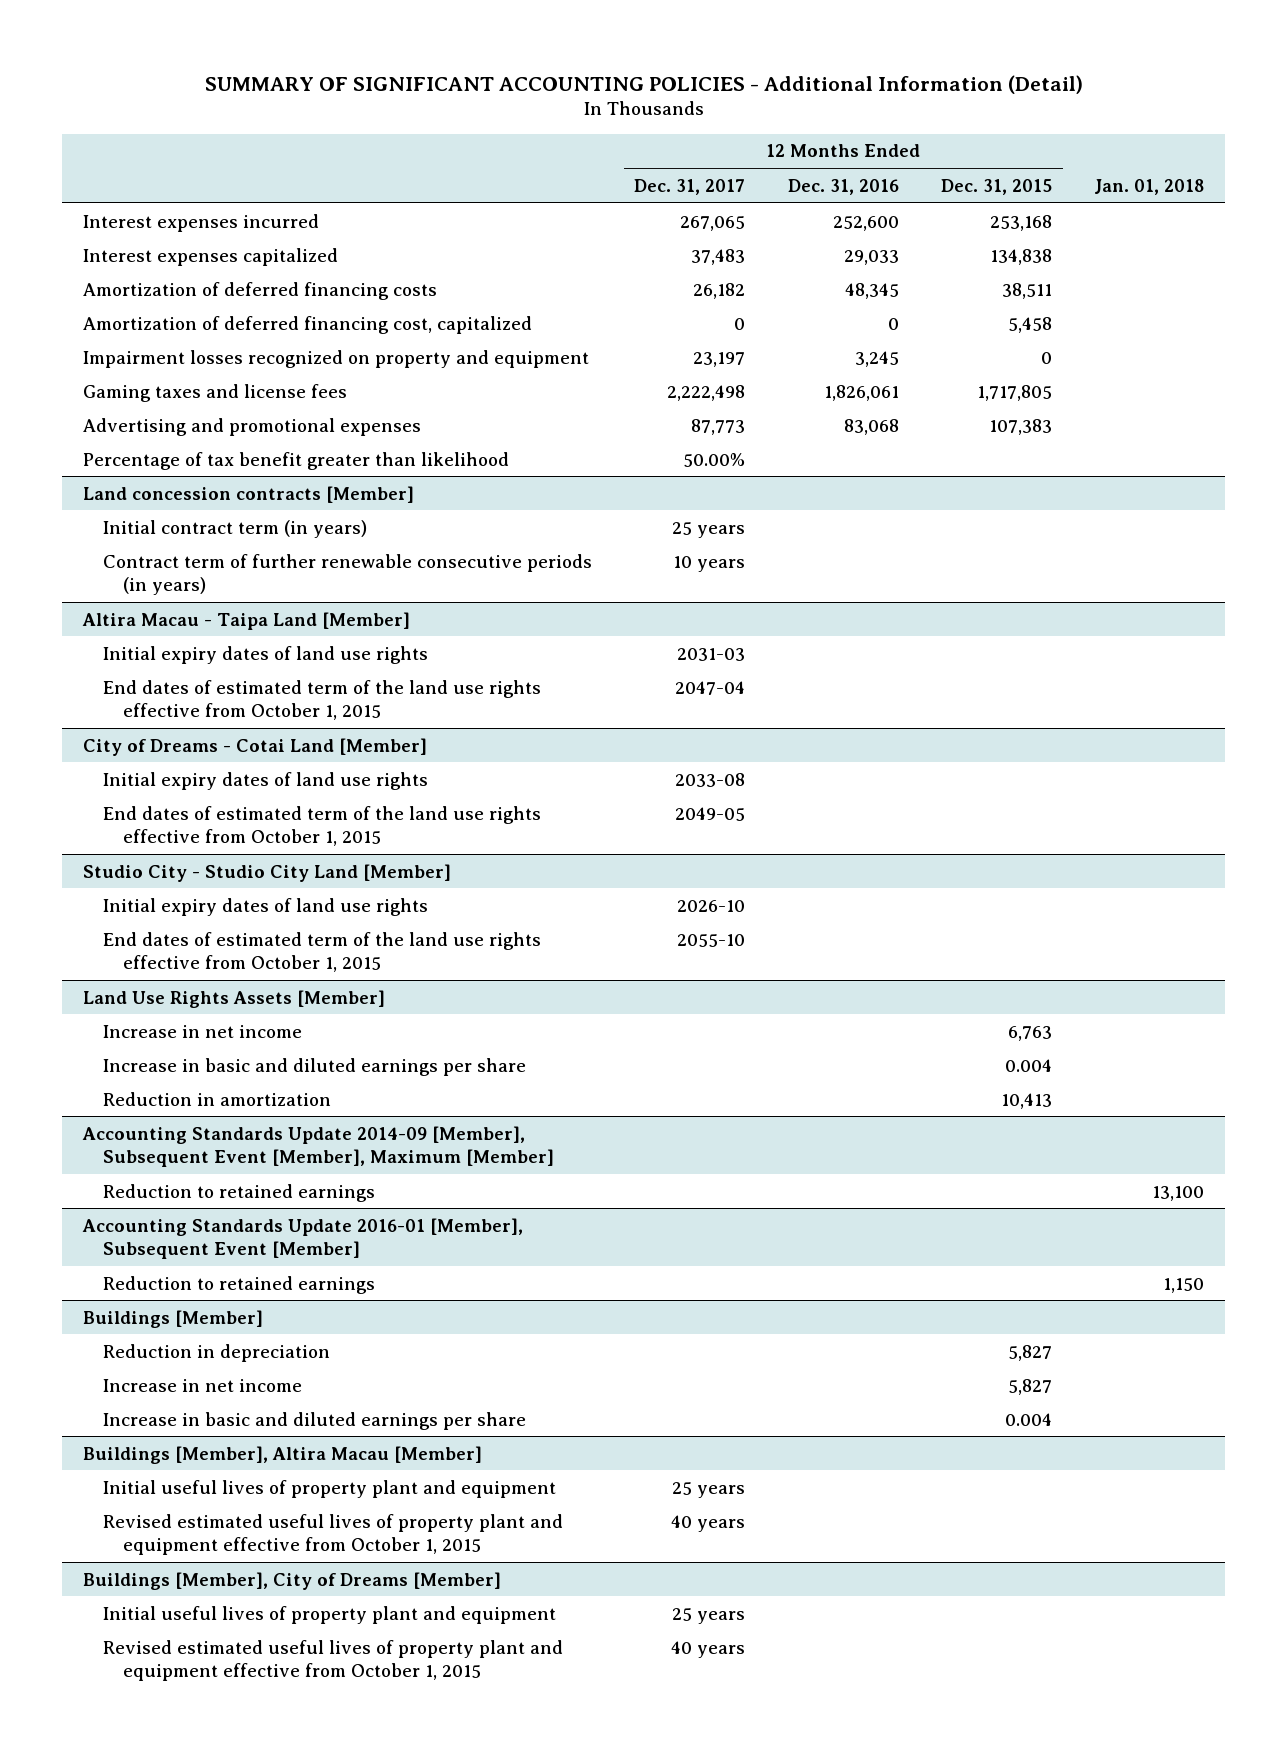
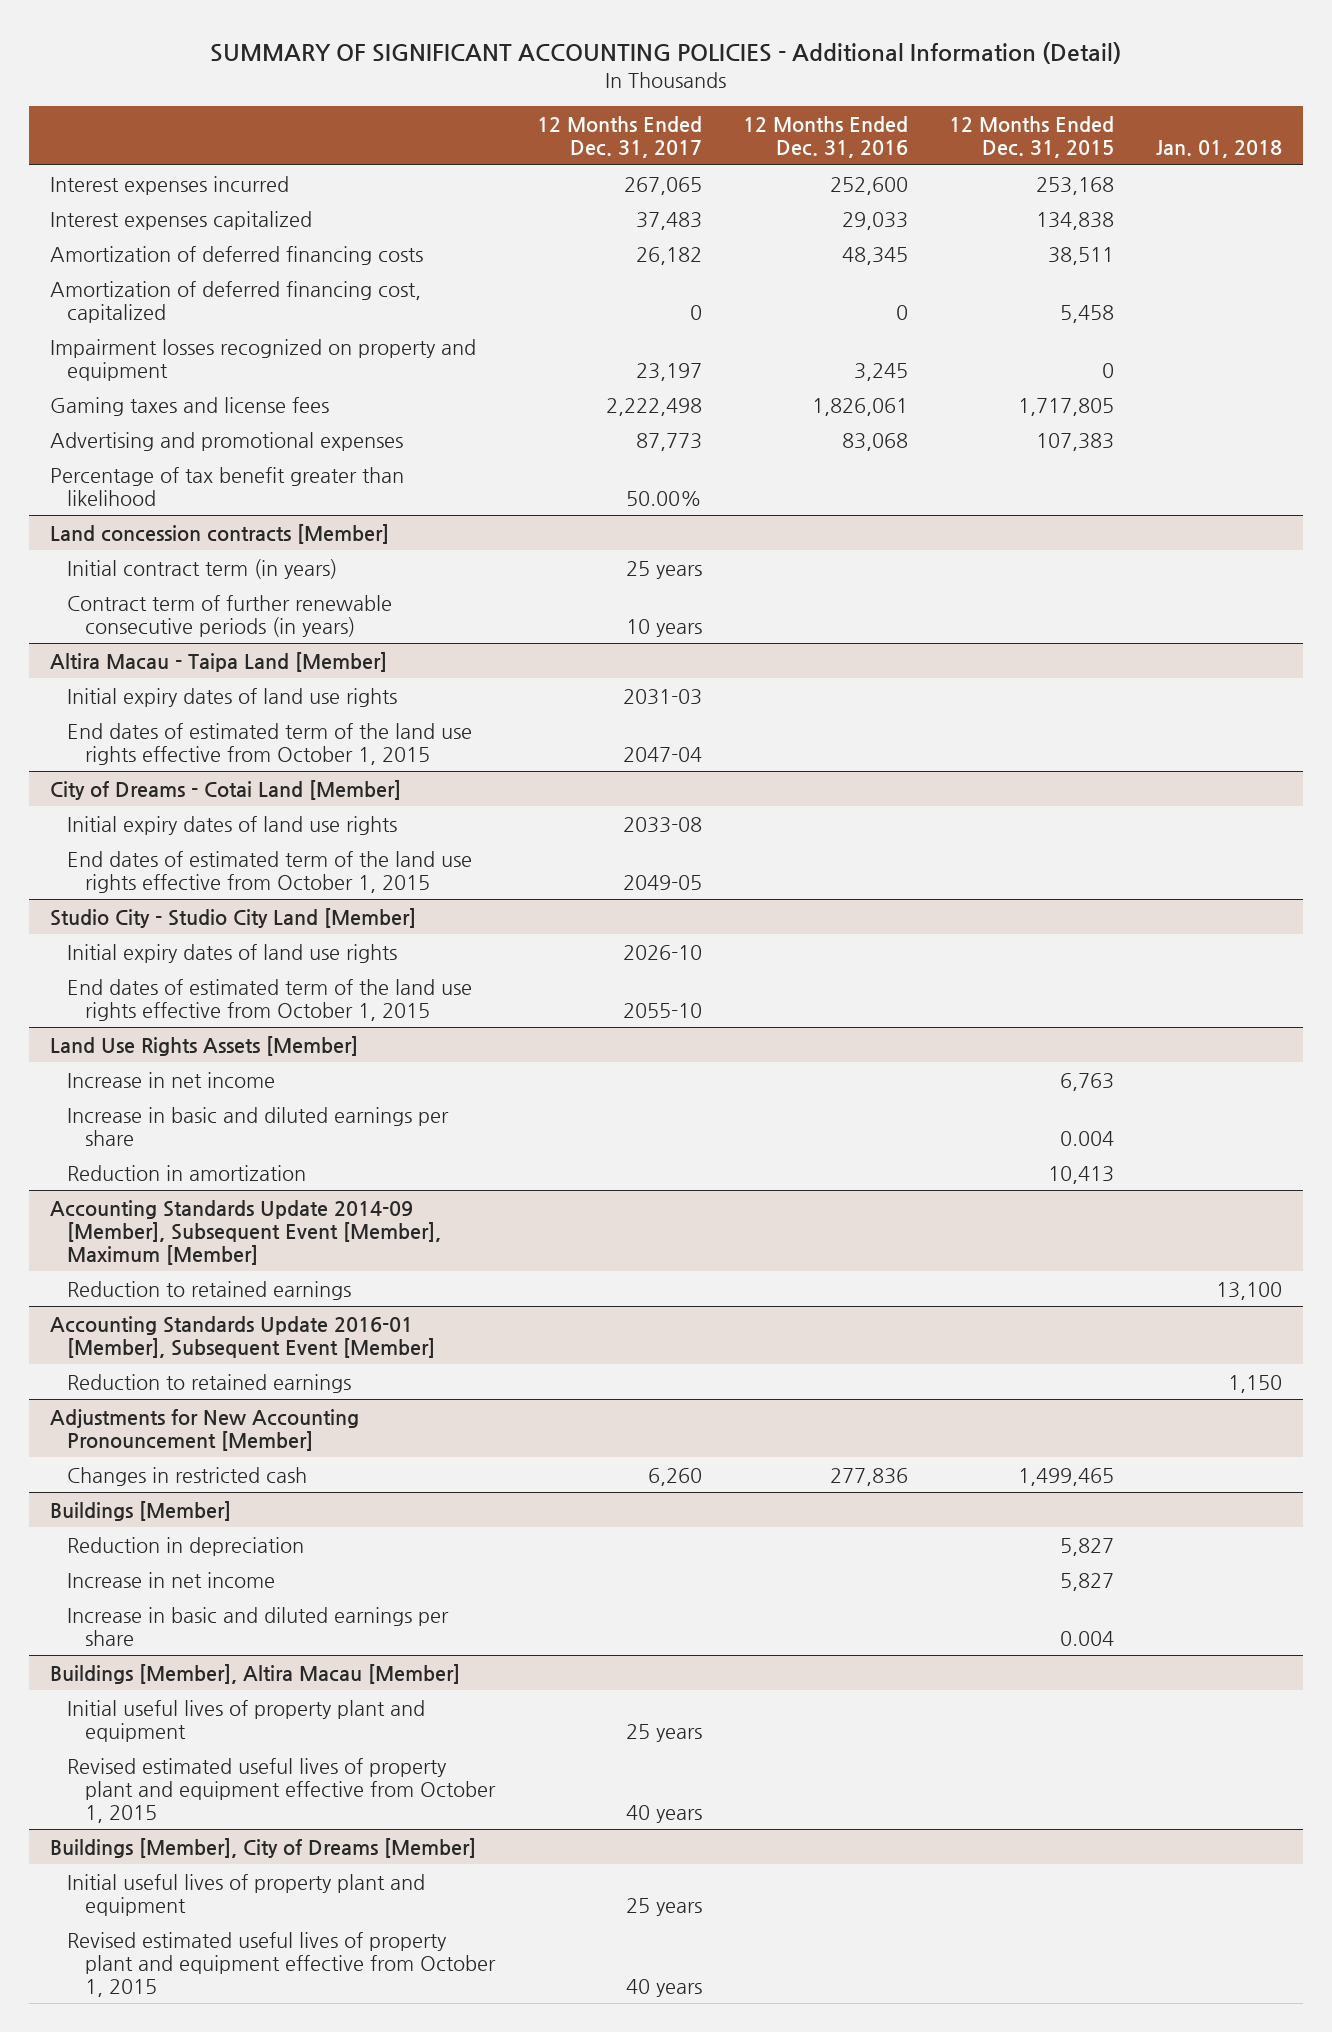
+ Adjustments for New Accounting Pronouncement [Member]
+ Changes in restricted cash | 6,260 | 277,836 | 1,499,465 |

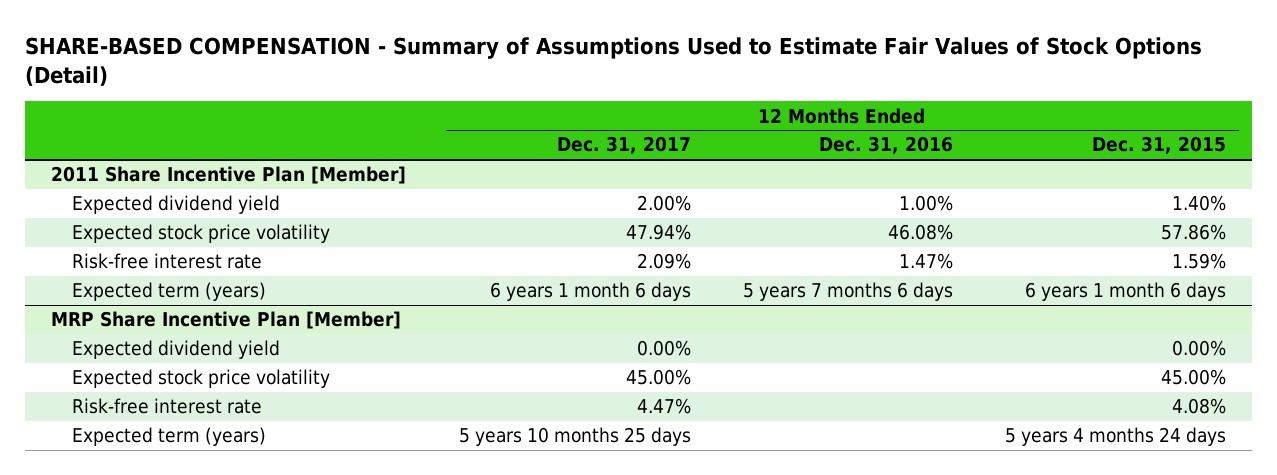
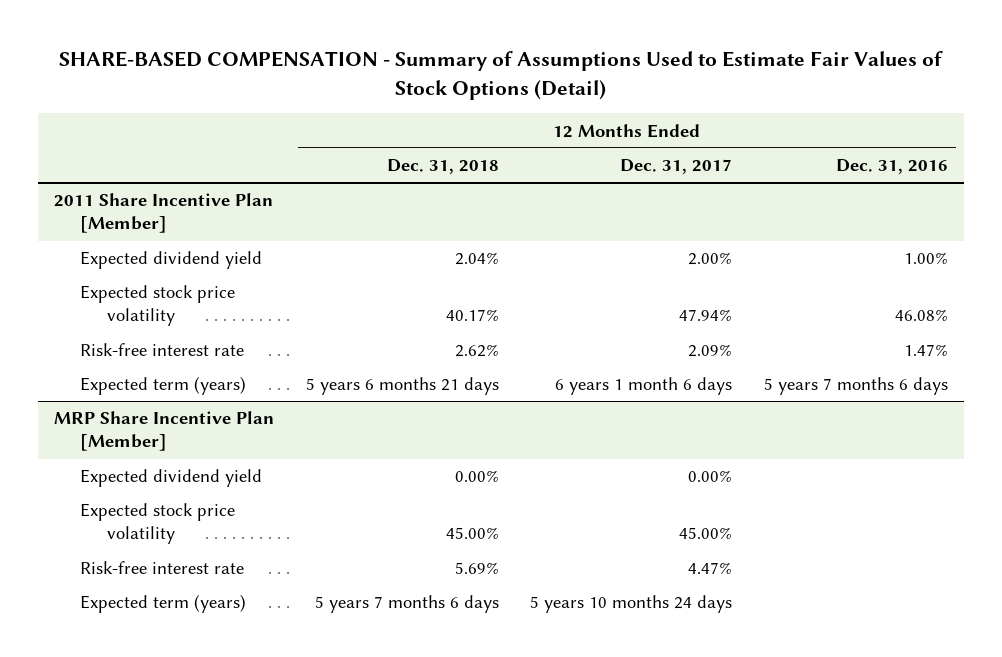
- | 12 Months Ended Dec. 31, 2017 | 12 Months Ended Dec. 31, 2016 | 12 Months Ended Dec. 31, 2015
+ | 12 Months Ended Dec. 31, 2018 | 12 Months Ended Dec. 31, 2017 | 12 Months Ended Dec. 31, 2016
@ MRP Share Incentive Plan [Member]
- Expected term (years) | 5 years 10 months 25 days | | 5 years 4 months 24 days
+ Expected term (years) | 5 years 7 months 6 days | 5 years 10 months 24 days |

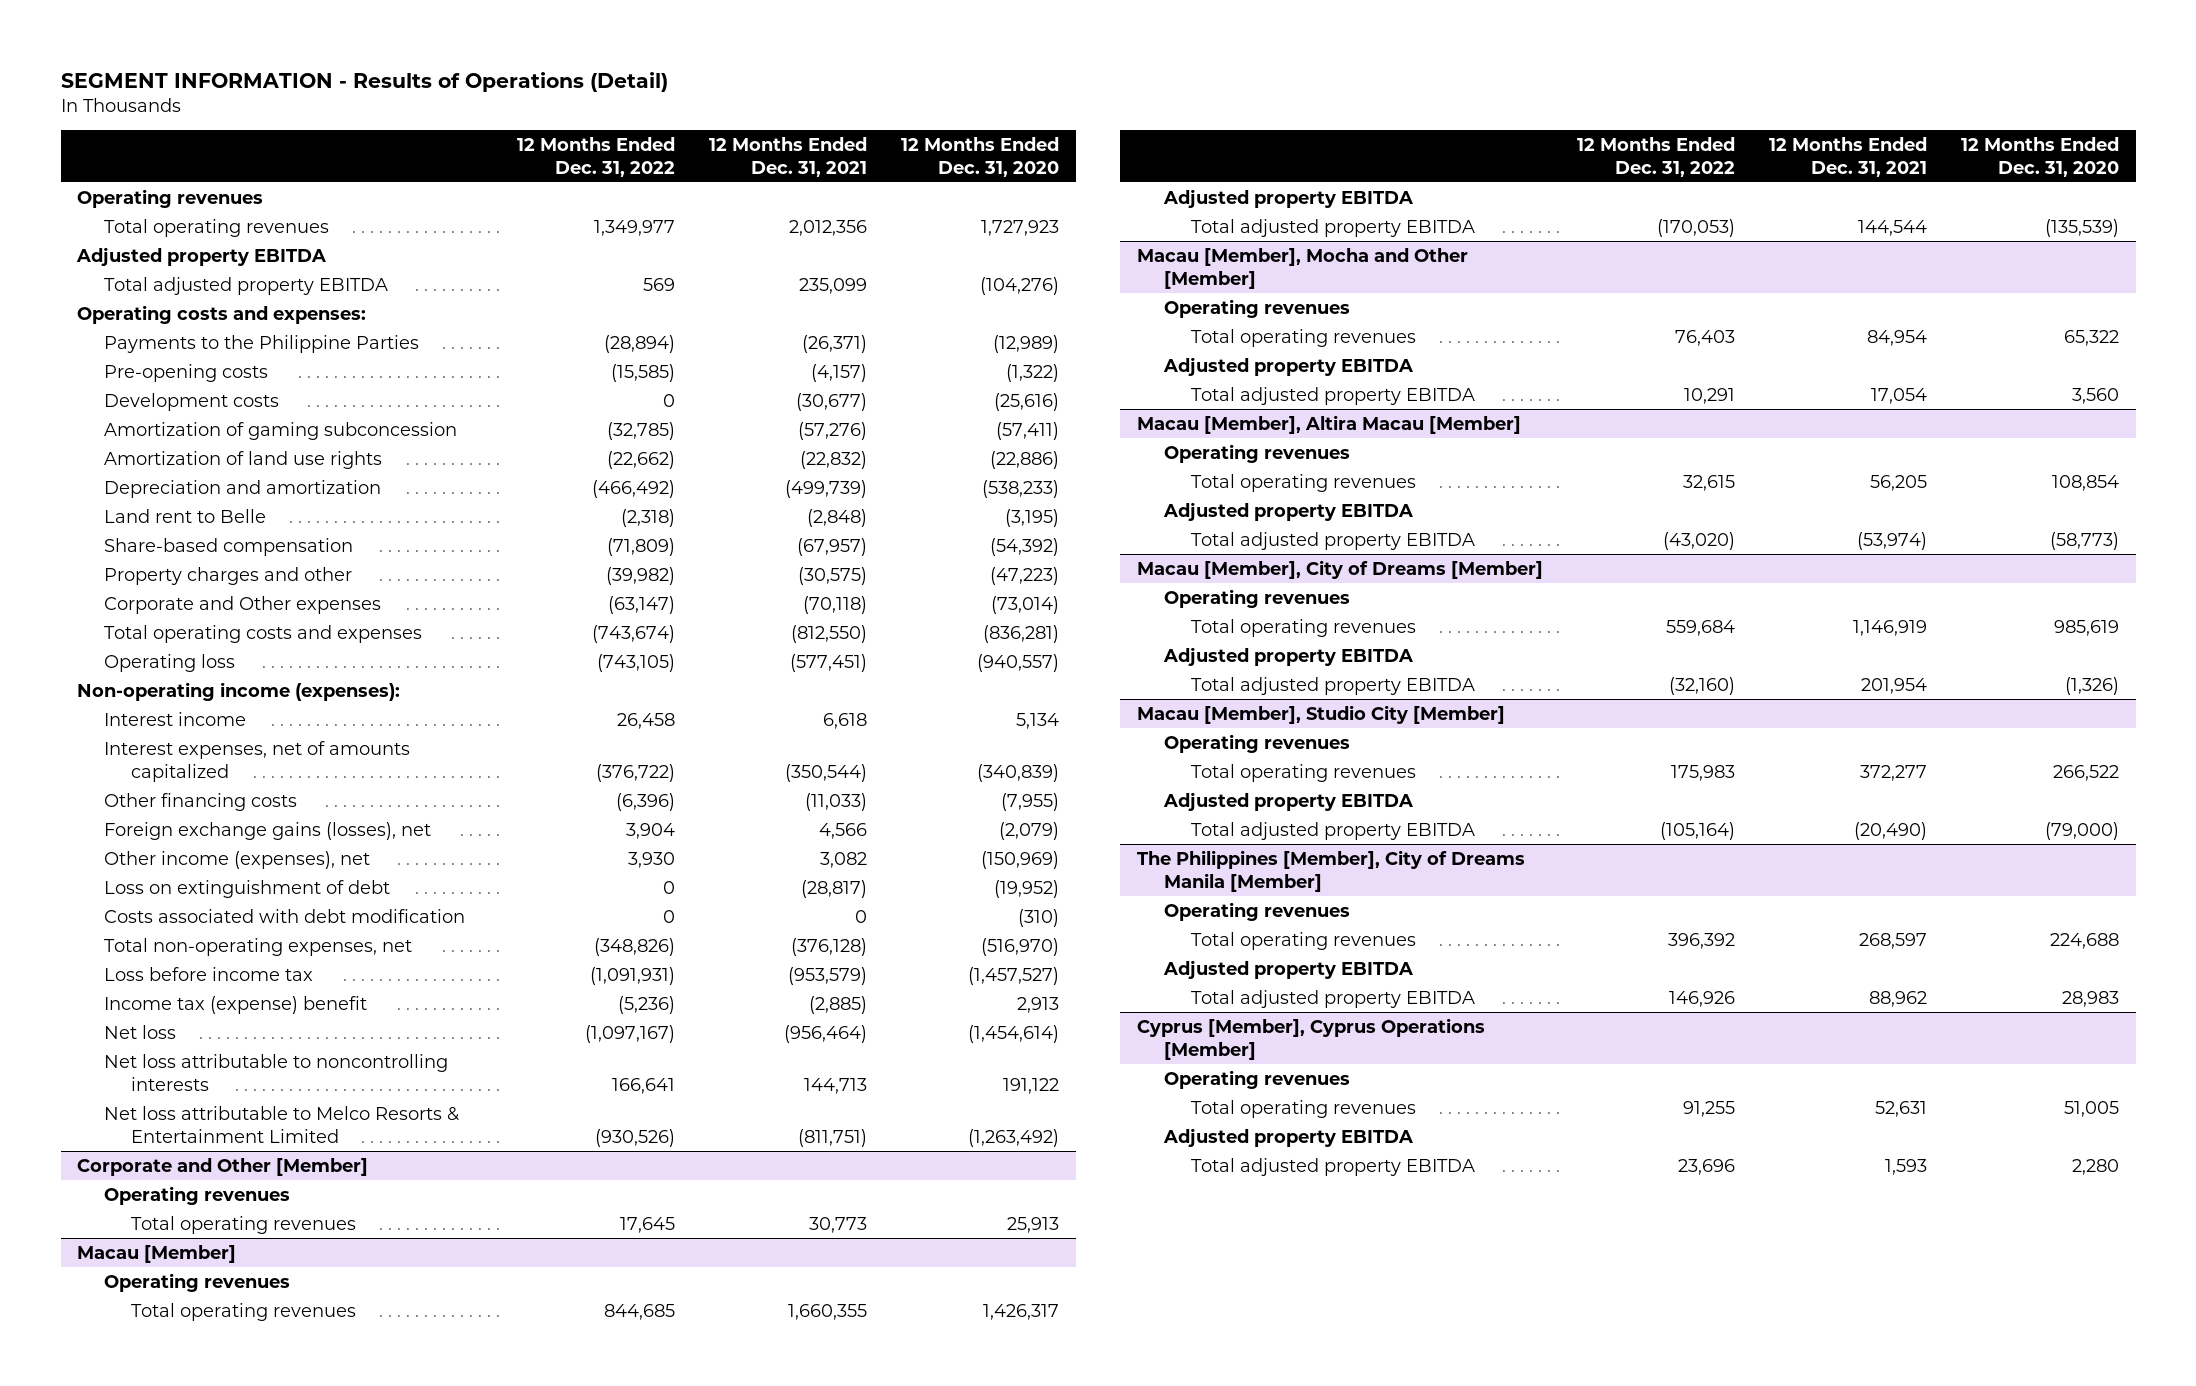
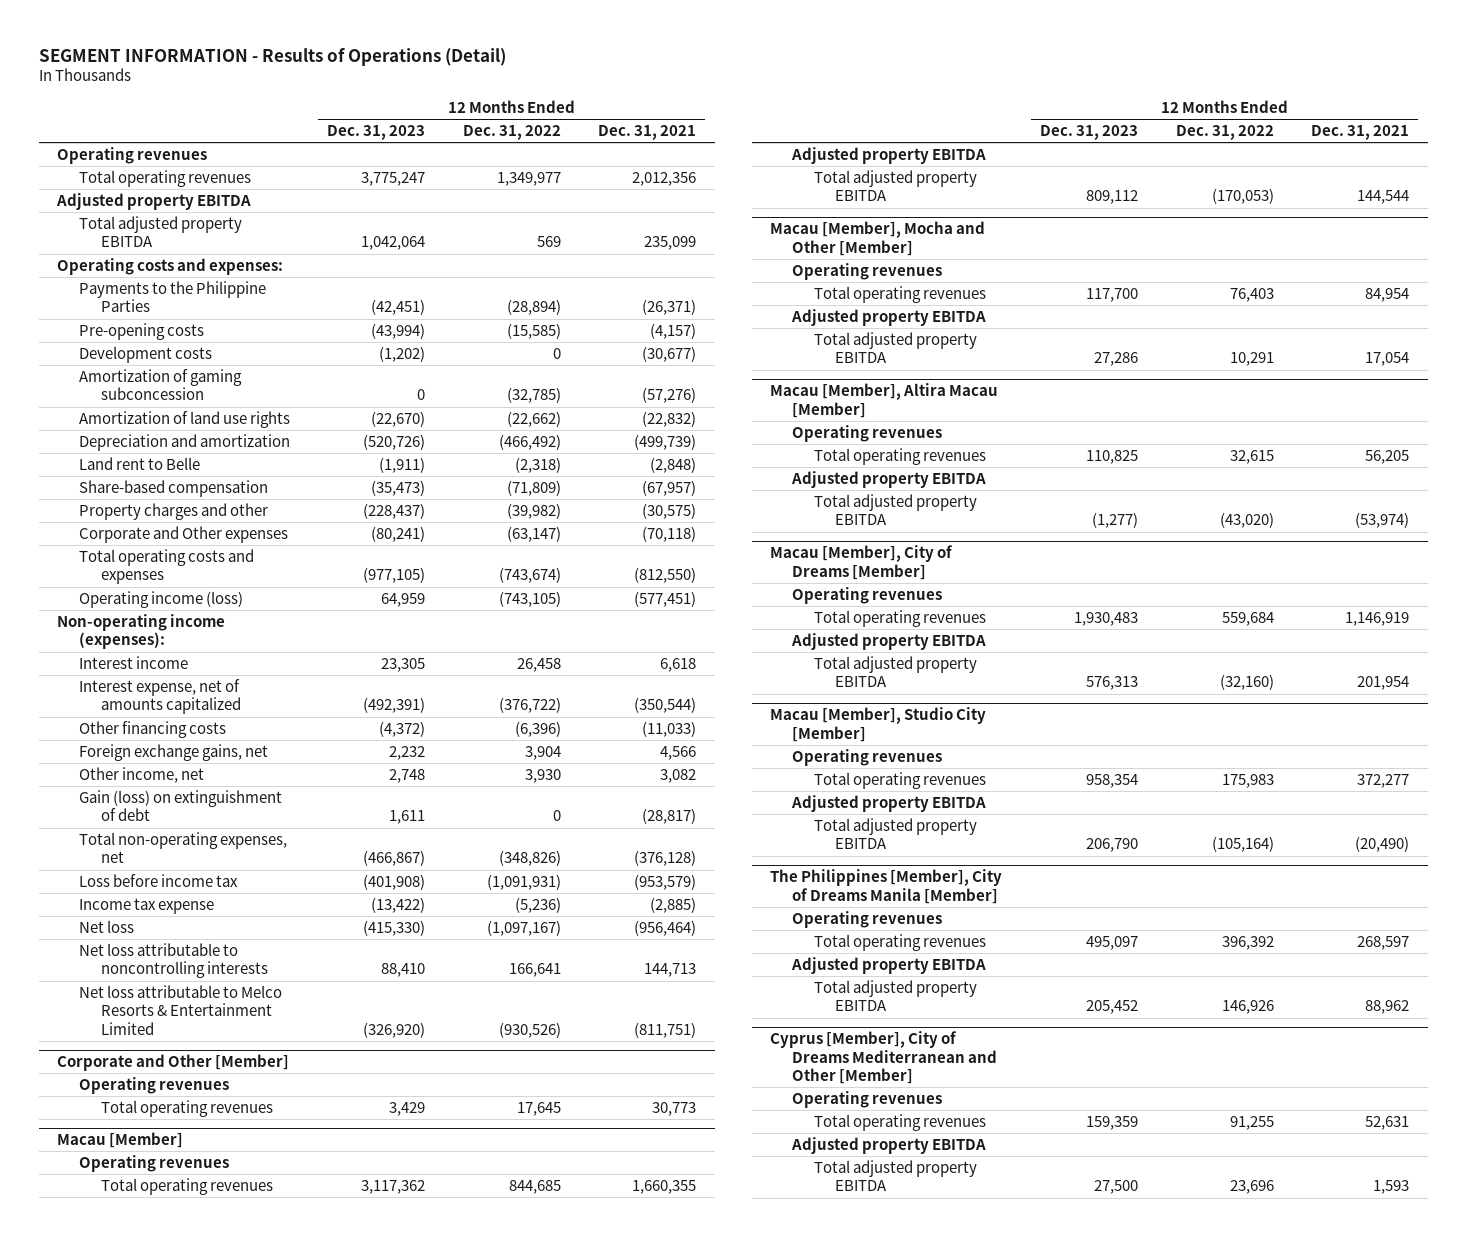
- | 12 Months Ended Dec. 31, 2022 | 12 Months Ended Dec. 31, 2021 | 12 Months Ended Dec. 31, 2020
+ | 12 Months Ended Dec. 31, 2023 | 12 Months Ended Dec. 31, 2022 | 12 Months Ended Dec. 31, 2021
- Operating loss | (743,105) | (577,451) | (940,557)
+ Operating income (loss) | 64,959 | (743,105) | (577,451)
- Interest expenses, net of amounts capitalized | (376,722) | (350,544) | (340,839)
+ Interest expense, net of amounts capitalized | (492,391) | (376,722) | (350,544)
- Foreign exchange gains (losses), net | 3,904 | 4,566 | (2,079)
- Other income (expenses), net | 3,930 | 3,082 | (150,969)
- Loss on extinguishment of debt | 0 | (28,817) | (19,952)
- Costs associated with debt modification | 0 | 0 | (310)
+ Foreign exchange gains, net | 2,232 | 3,904 | 4,566
+ Other income, net | 2,748 | 3,930 | 3,082
+ Gain (loss) on extinguishment of debt | 1,611 | 0 | (28,817)
- Income tax (expense) benefit | (5,236) | (2,885) | 2,913
+ Income tax expense | (13,422) | (5,236) | (2,885)
- Cyprus [Member], Cyprus Operations [Member]
+ Cyprus [Member], City of Dreams Mediterranean and Other [Member]

